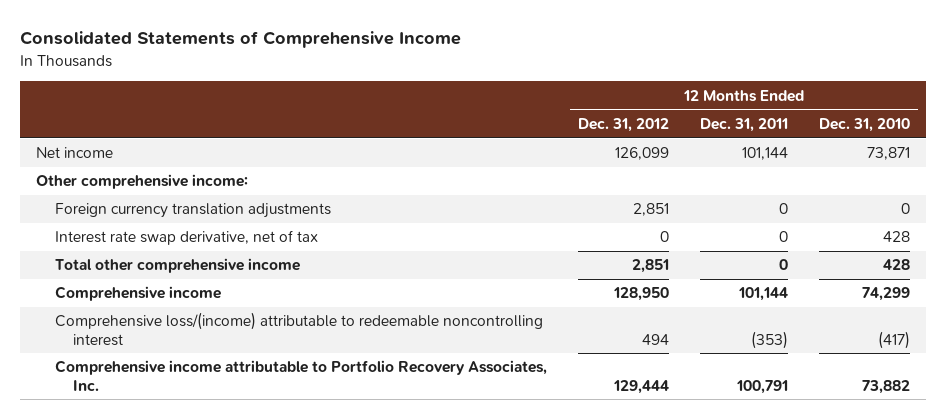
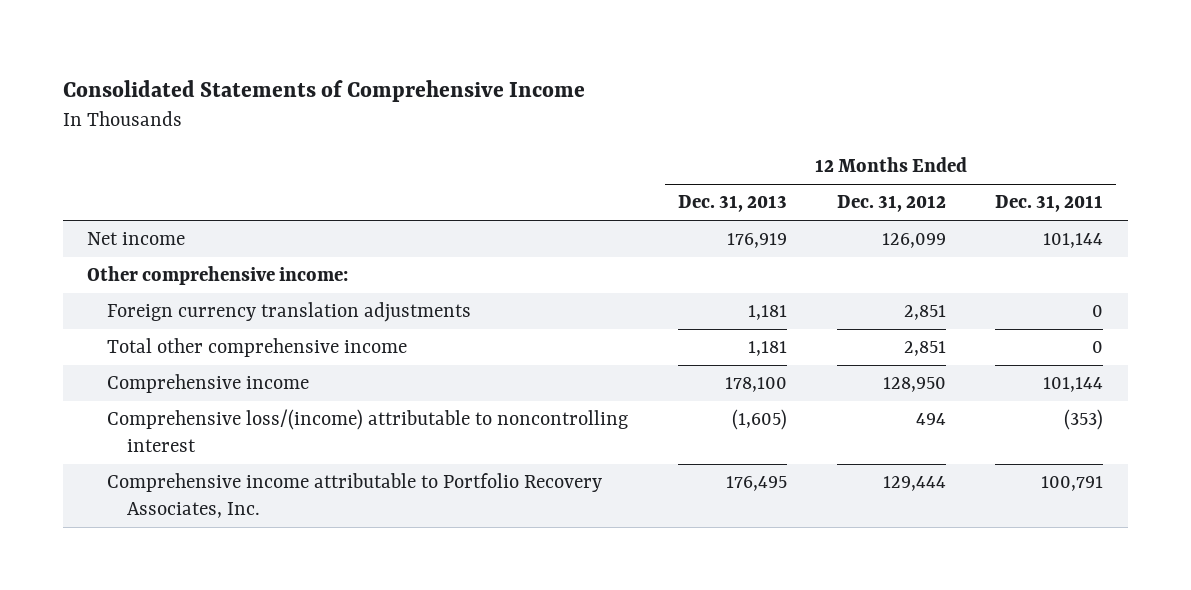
- | 12 Months Ended Dec. 31, 2012 | 12 Months Ended Dec. 31, 2011 | 12 Months Ended Dec. 31, 2010
+ | 12 Months Ended Dec. 31, 2013 | 12 Months Ended Dec. 31, 2012 | 12 Months Ended Dec. 31, 2011
- Interest rate swap derivative, net of tax | 0 | 0 | 428
- Comprehensive loss/(income) attributable to redeemable noncontrolling interest | 494 | (353) | (417)
+ Comprehensive loss/(income) attributable to noncontrolling interest | (1,605) | 494 | (353)

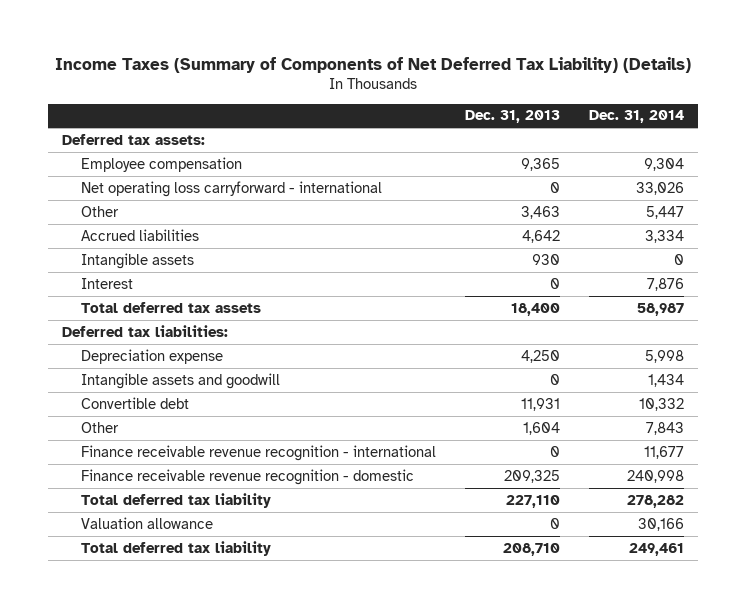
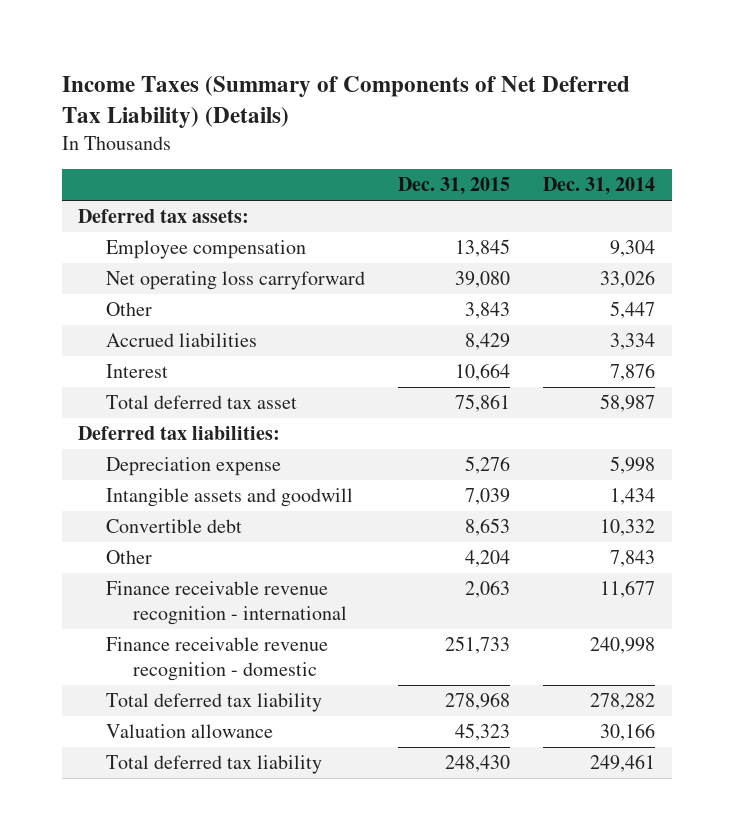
- | Dec. 31, 2013 | Dec. 31, 2014
+ | Dec. 31, 2015 | Dec. 31, 2014
- Net operating loss carryforward - international | 0 | 33,026
+ Net operating loss carryforward | 39,080 | 33,026
- Intangible assets | 930 | 0
- Total deferred tax assets | 18,400 | 58,987
+ Total deferred tax asset | 75,861 | 58,987

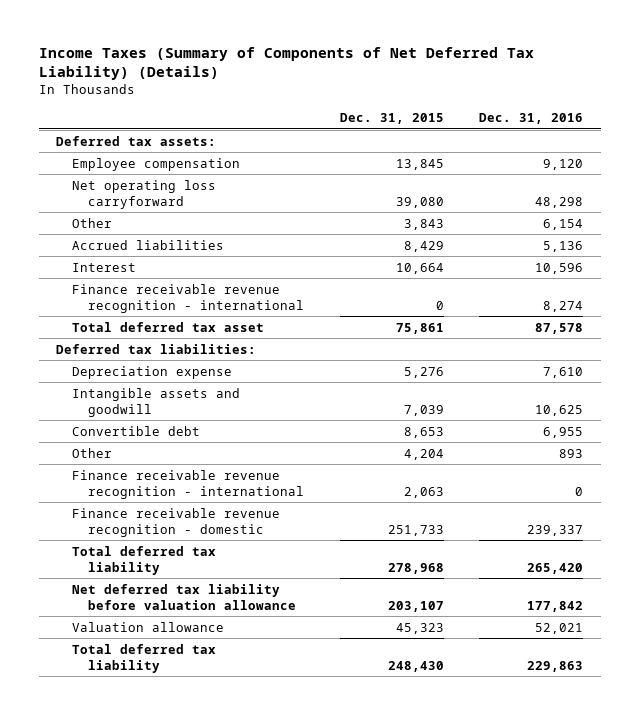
- | Dec. 31, 2015 | Dec. 31, 2014
+ | Dec. 31, 2015 | Dec. 31, 2016
+ Finance receivable revenue recognition - international | 0 | 8,274
+ Net deferred tax liability before valuation allowance | 203,107 | 177,842

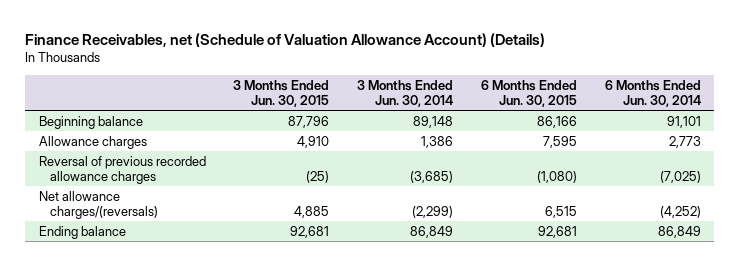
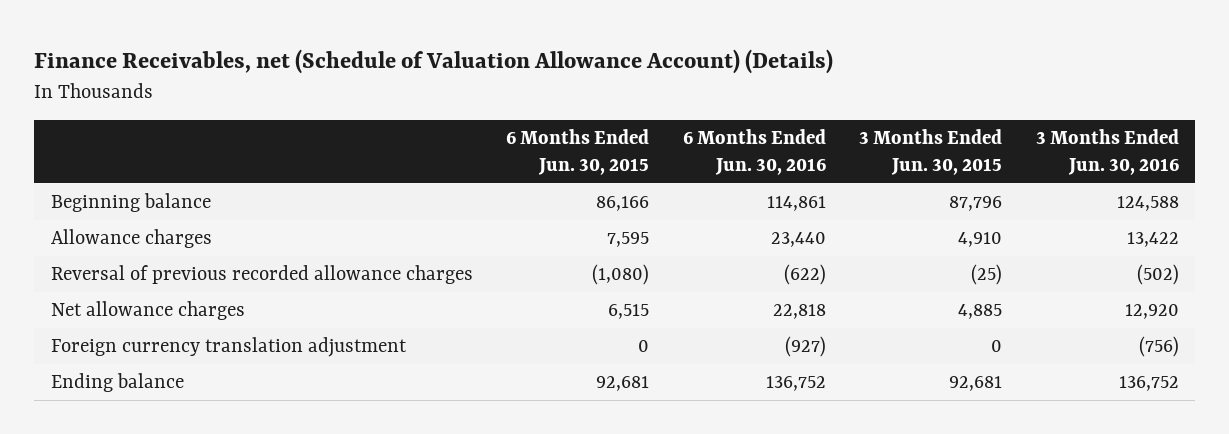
- | 3 Months Ended Jun. 30, 2015 | 3 Months Ended Jun. 30, 2014 | 6 Months Ended Jun. 30, 2015 | 6 Months Ended Jun. 30, 2014
+ | 6 Months Ended Jun. 30, 2015 | 6 Months Ended Jun. 30, 2016 | 3 Months Ended Jun. 30, 2015 | 3 Months Ended Jun. 30, 2016
- Net allowance charges/(reversals) | 4,885 | (2,299) | 6,515 | (4,252)
+ Net allowance charges | 6,515 | 22,818 | 4,885 | 12,920
+ Foreign currency translation adjustment | 0 | (927) | 0 | (756)

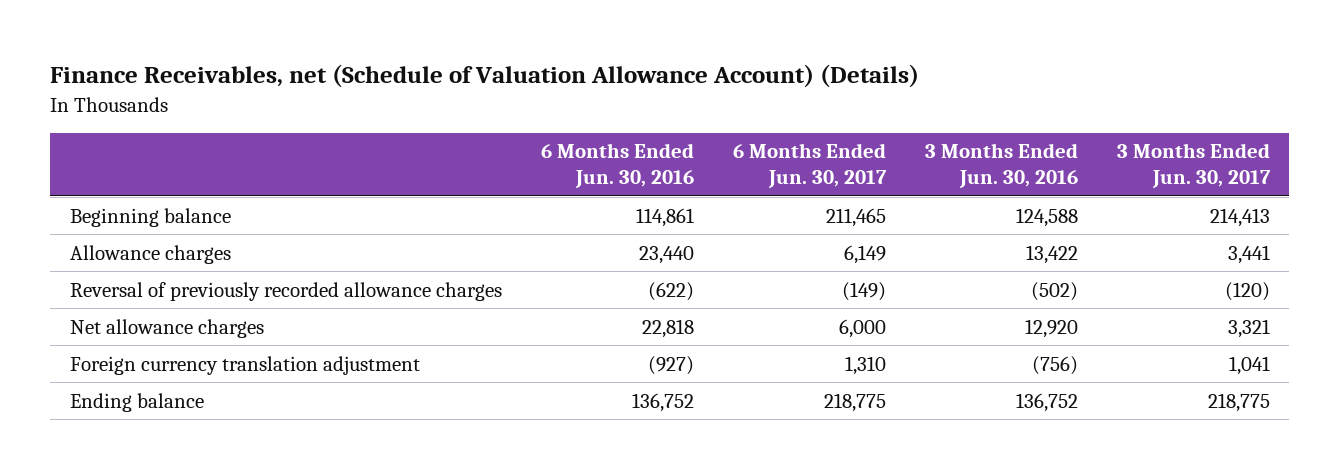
- | 6 Months Ended Jun. 30, 2015 | 6 Months Ended Jun. 30, 2016 | 3 Months Ended Jun. 30, 2015 | 3 Months Ended Jun. 30, 2016
+ | 6 Months Ended Jun. 30, 2016 | 6 Months Ended Jun. 30, 2017 | 3 Months Ended Jun. 30, 2016 | 3 Months Ended Jun. 30, 2017
- Reversal of previous recorded allowance charges | (1,080) | (622) | (25) | (502)
+ Reversal of previously recorded allowance charges | (622) | (149) | (502) | (120)

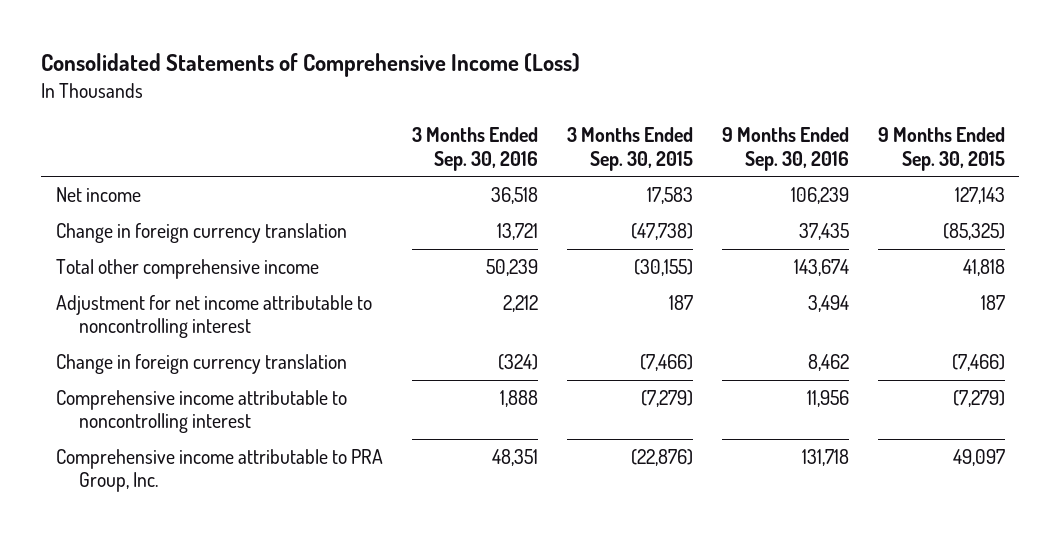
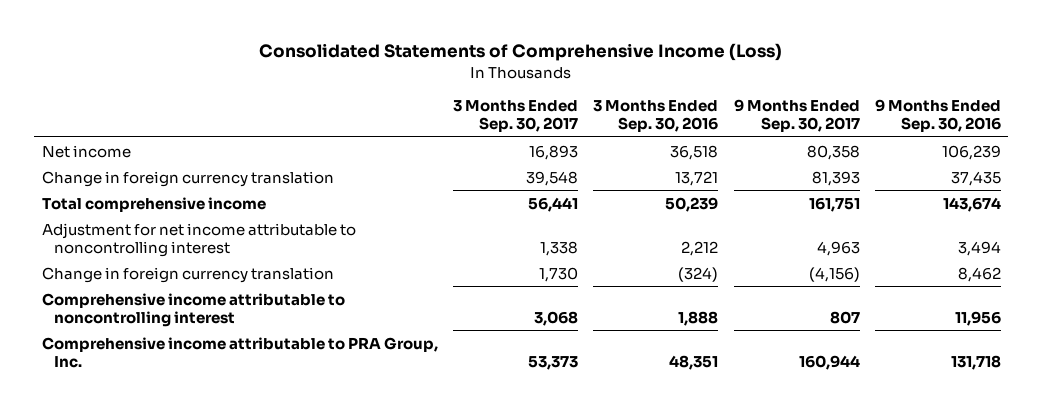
- | 3 Months Ended Sep. 30, 2016 | 3 Months Ended Sep. 30, 2015 | 9 Months Ended Sep. 30, 2016 | 9 Months Ended Sep. 30, 2015
+ | 3 Months Ended Sep. 30, 2017 | 3 Months Ended Sep. 30, 2016 | 9 Months Ended Sep. 30, 2017 | 9 Months Ended Sep. 30, 2016
- Total other comprehensive income | 50,239 | (30,155) | 143,674 | 41,818
+ Total comprehensive income | 56,441 | 50,239 | 161,751 | 143,674

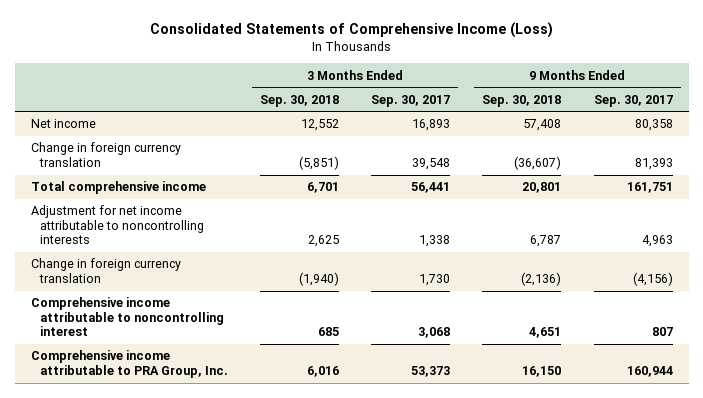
- | 3 Months Ended Sep. 30, 2017 | 3 Months Ended Sep. 30, 2016 | 9 Months Ended Sep. 30, 2017 | 9 Months Ended Sep. 30, 2016
+ | 3 Months Ended Sep. 30, 2018 | 3 Months Ended Sep. 30, 2017 | 9 Months Ended Sep. 30, 2018 | 9 Months Ended Sep. 30, 2017
- Adjustment for net income attributable to noncontrolling interest | 1,338 | 2,212 | 4,963 | 3,494
+ Adjustment for net income attributable to noncontrolling interests | 2,625 | 1,338 | 6,787 | 4,963

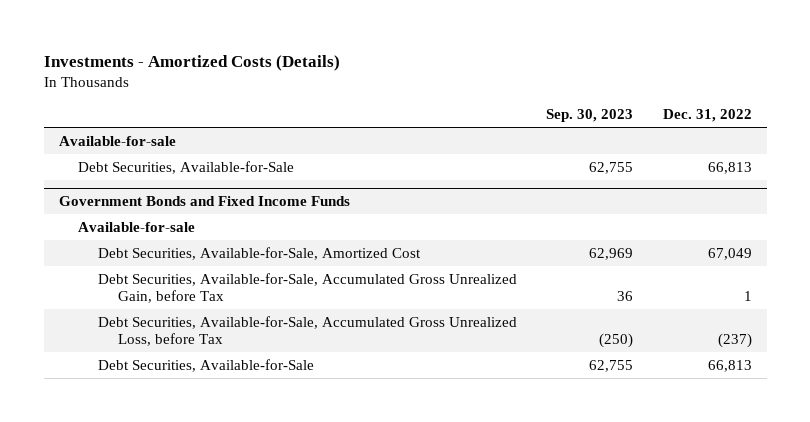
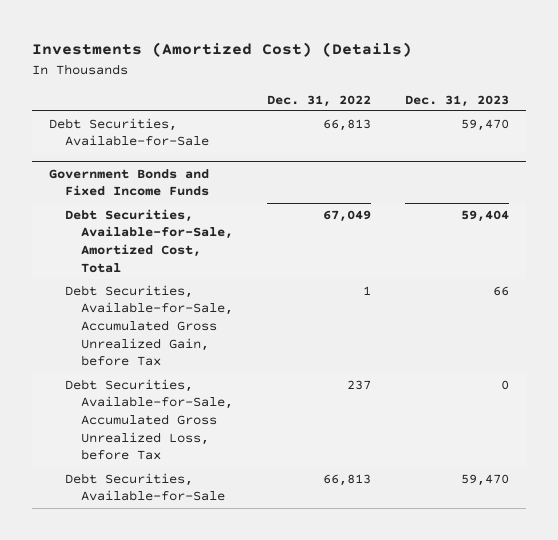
- Investments - Amortized Costs (Details)
+ Investments (Amortized Cost) (Details)
- | Sep. 30, 2023 | Dec. 31, 2022
+ | Dec. 31, 2022 | Dec. 31, 2023
- Available-for-sale
@ Government Bonds and Fixed Income Funds
- Available-for-sale
- Debt Securities, Available-for-Sale, Amortized Cost | 62,969 | 67,049
+ Debt Securities, Available-for-Sale, Amortized Cost, Total | 67,049 | 59,404
- Debt Securities, Available-for-Sale, Accumulated Gross Unrealized Loss, before Tax | (250) | (237)
+ Debt Securities, Available-for-Sale, Accumulated Gross Unrealized Loss, before Tax | 237 | 0

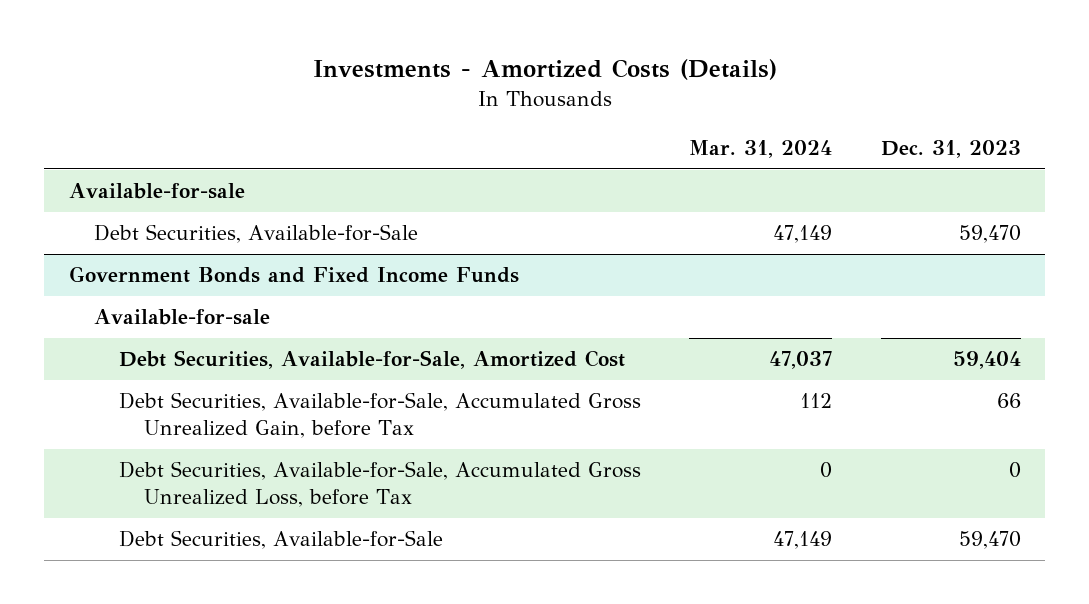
- Investments (Amortized Cost) (Details)
+ Investments - Amortized Costs (Details)
- | Dec. 31, 2022 | Dec. 31, 2023
+ | Mar. 31, 2024 | Dec. 31, 2023
+ Available-for-sale
@ Government Bonds and Fixed Income Funds
- Debt Securities, Available-for-Sale, Amortized Cost, Total | 67,049 | 59,404
+ Available-for-sale
+ Debt Securities, Available-for-Sale, Amortized Cost | 47,037 | 59,404

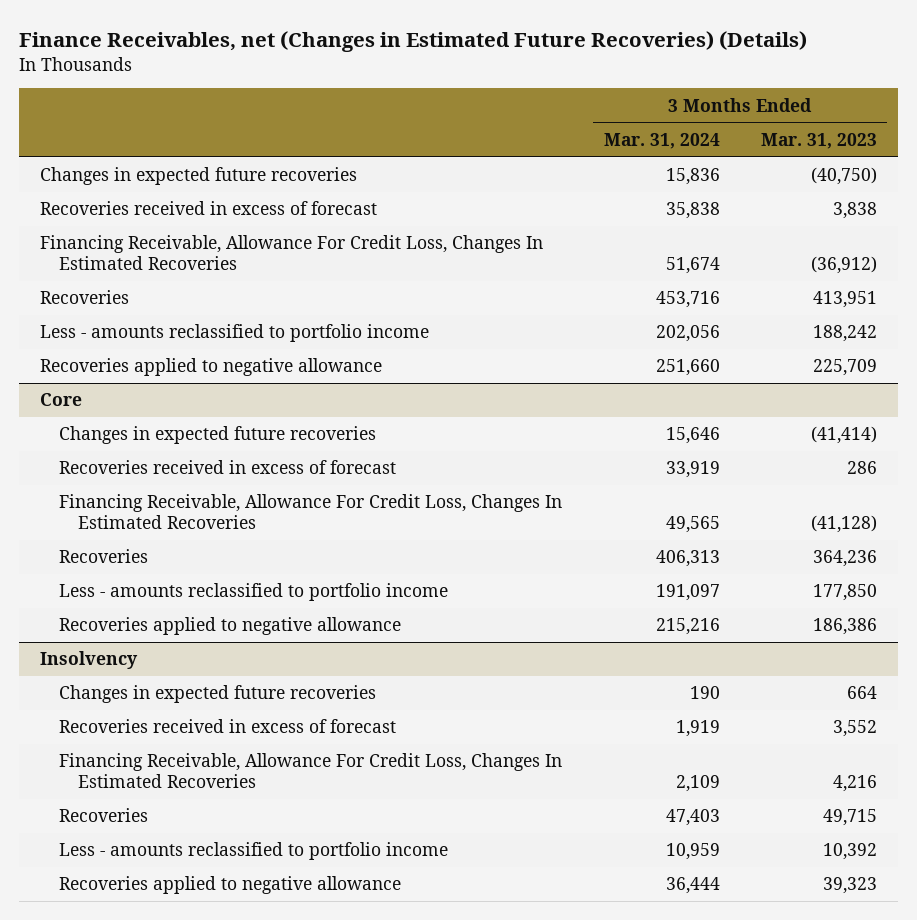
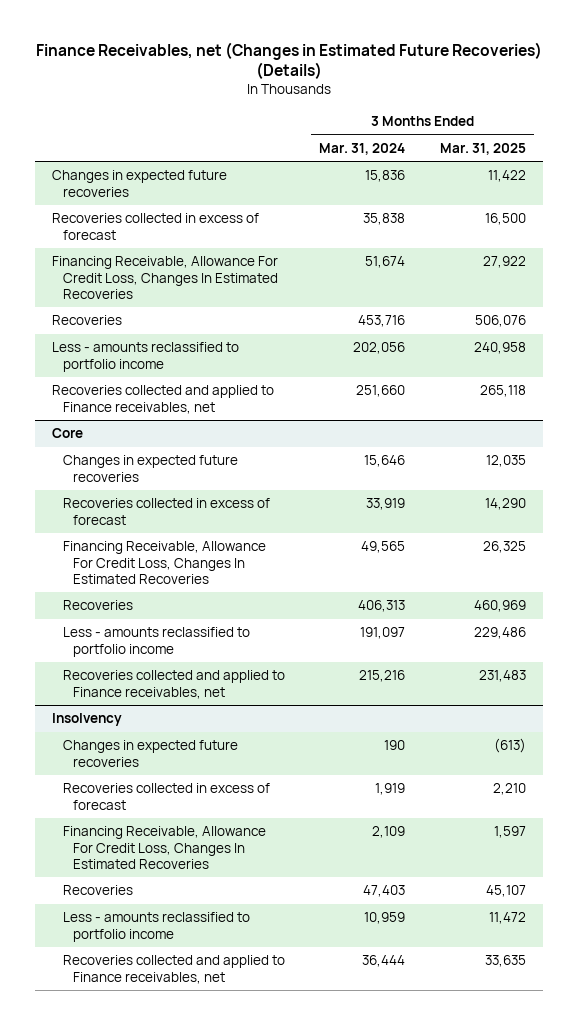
- | 3 Months Ended Mar. 31, 2024 | 3 Months Ended Mar. 31, 2023
+ | 3 Months Ended Mar. 31, 2024 | 3 Months Ended Mar. 31, 2025
- Recoveries received in excess of forecast | 35,838 | 3,838
+ Recoveries collected in excess of forecast | 35,838 | 16,500
- Recoveries applied to negative allowance | 251,660 | 225,709
+ Recoveries collected and applied to Finance receivables, net | 251,660 | 265,118
@ Core
- Recoveries received in excess of forecast | 33,919 | 286
+ Recoveries collected in excess of forecast | 33,919 | 14,290
- Recoveries applied to negative allowance | 215,216 | 186,386
+ Recoveries collected and applied to Finance receivables, net | 215,216 | 231,483
@ Insolvency
- Recoveries received in excess of forecast | 1,919 | 3,552
+ Recoveries collected in excess of forecast | 1,919 | 2,210
- Recoveries applied to negative allowance | 36,444 | 39,323
+ Recoveries collected and applied to Finance receivables, net | 36,444 | 33,635

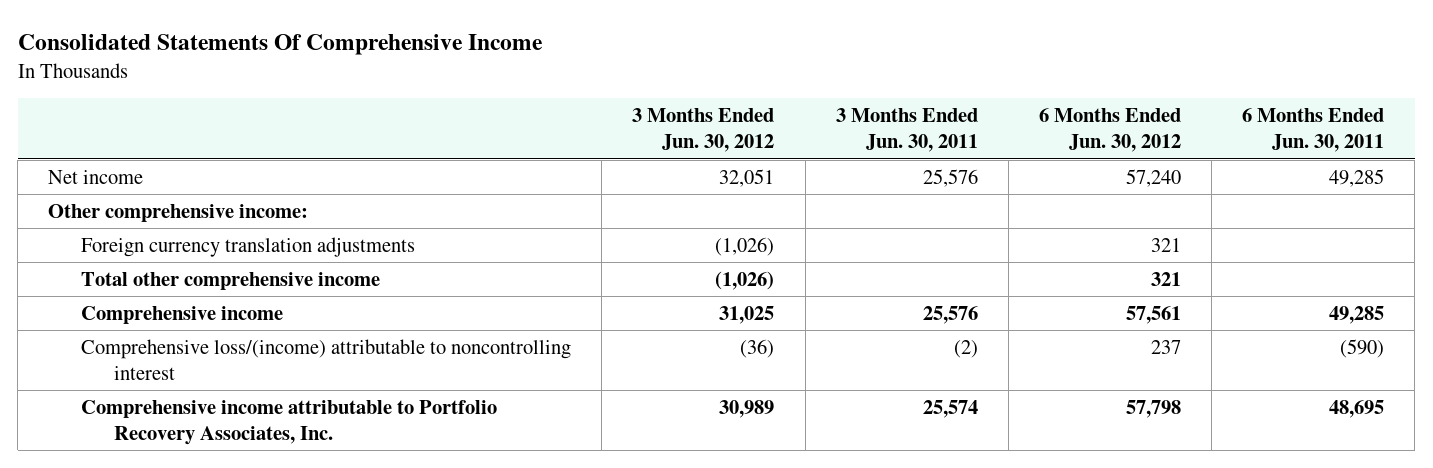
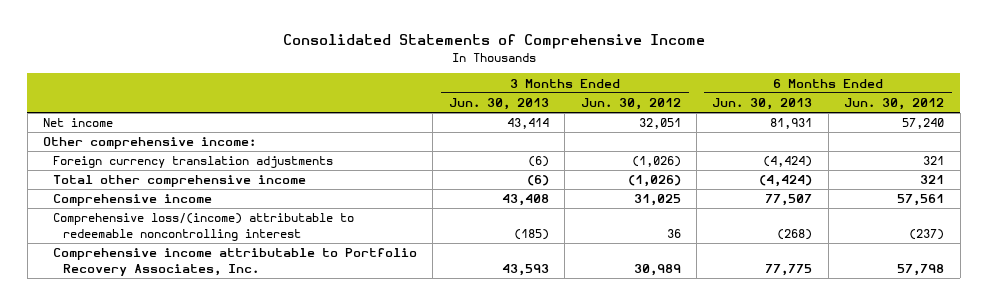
- Consolidated Statements Of Comprehensive Income
+ Consolidated Statements of Comprehensive Income
- | 3 Months Ended Jun. 30, 2012 | 3 Months Ended Jun. 30, 2011 | 6 Months Ended Jun. 30, 2012 | 6 Months Ended Jun. 30, 2011
+ | 3 Months Ended Jun. 30, 2013 | 3 Months Ended Jun. 30, 2012 | 6 Months Ended Jun. 30, 2013 | 6 Months Ended Jun. 30, 2012
- Comprehensive loss/(income) attributable to noncontrolling interest | (36) | (2) | 237 | (590)
+ Comprehensive loss/(income) attributable to redeemable noncontrolling interest | (185) | 36 | (268) | (237)

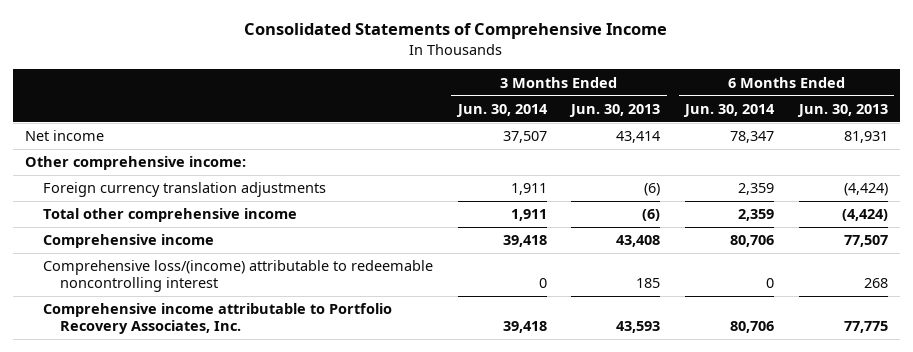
- | 3 Months Ended Jun. 30, 2013 | 3 Months Ended Jun. 30, 2012 | 6 Months Ended Jun. 30, 2013 | 6 Months Ended Jun. 30, 2012
+ | 3 Months Ended Jun. 30, 2014 | 3 Months Ended Jun. 30, 2013 | 6 Months Ended Jun. 30, 2014 | 6 Months Ended Jun. 30, 2013
- Comprehensive loss/(income) attributable to redeemable noncontrolling interest | (185) | 36 | (268) | (237)
+ Comprehensive loss/(income) attributable to redeemable noncontrolling interest | 0 | 185 | 0 | 268

